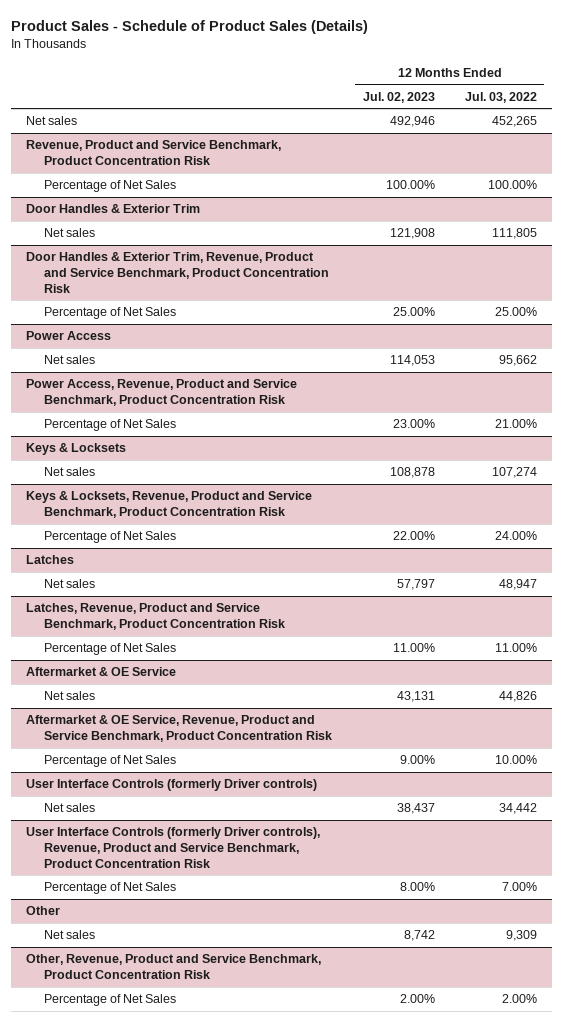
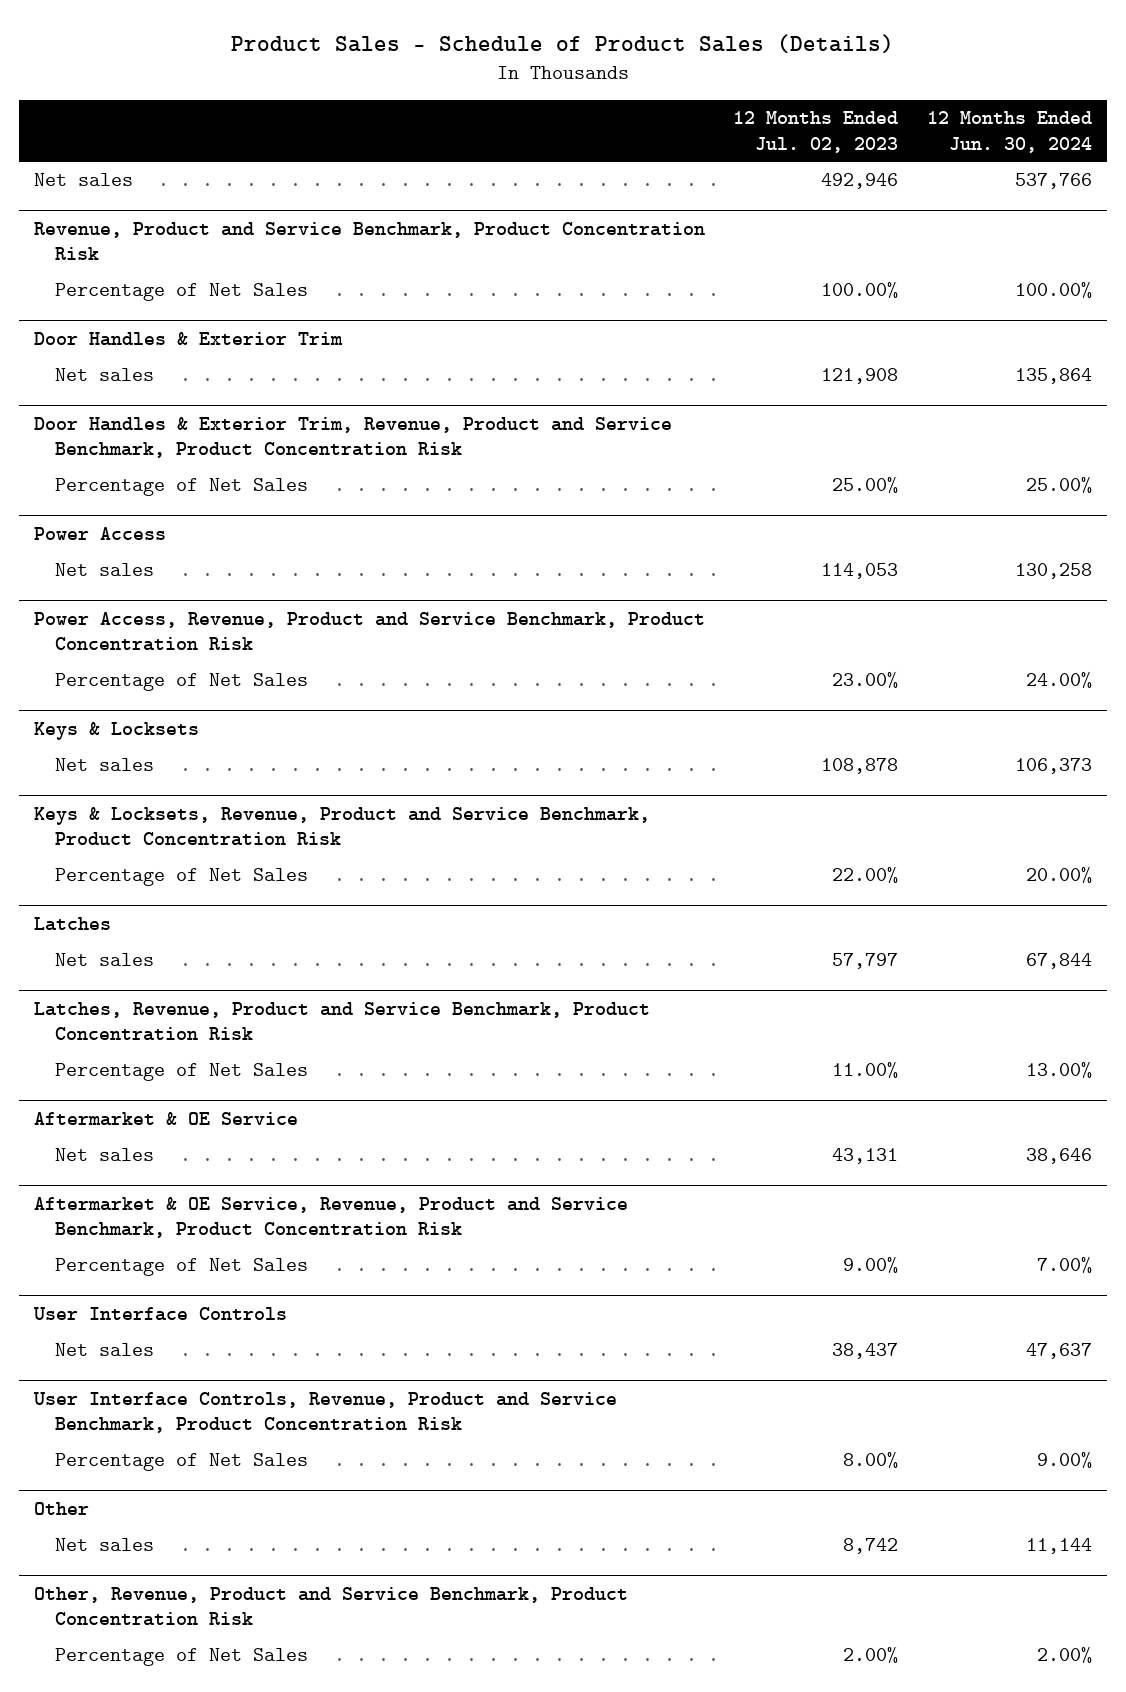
- | 12 Months Ended Jul. 02, 2023 | 12 Months Ended Jul. 03, 2022
+ | 12 Months Ended Jul. 02, 2023 | 12 Months Ended Jun. 30, 2024
- User Interface Controls (formerly Driver controls)
+ User Interface Controls
- User Interface Controls (formerly Driver controls), Revenue, Product and Service Benchmark, Product Concentration Risk
+ User Interface Controls, Revenue, Product and Service Benchmark, Product Concentration Risk

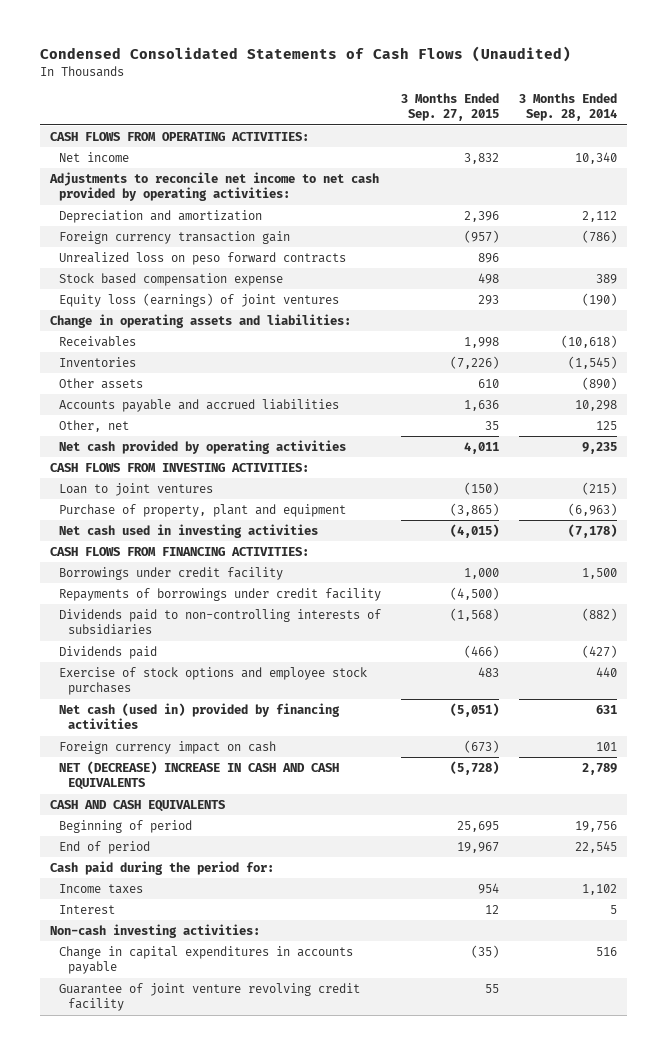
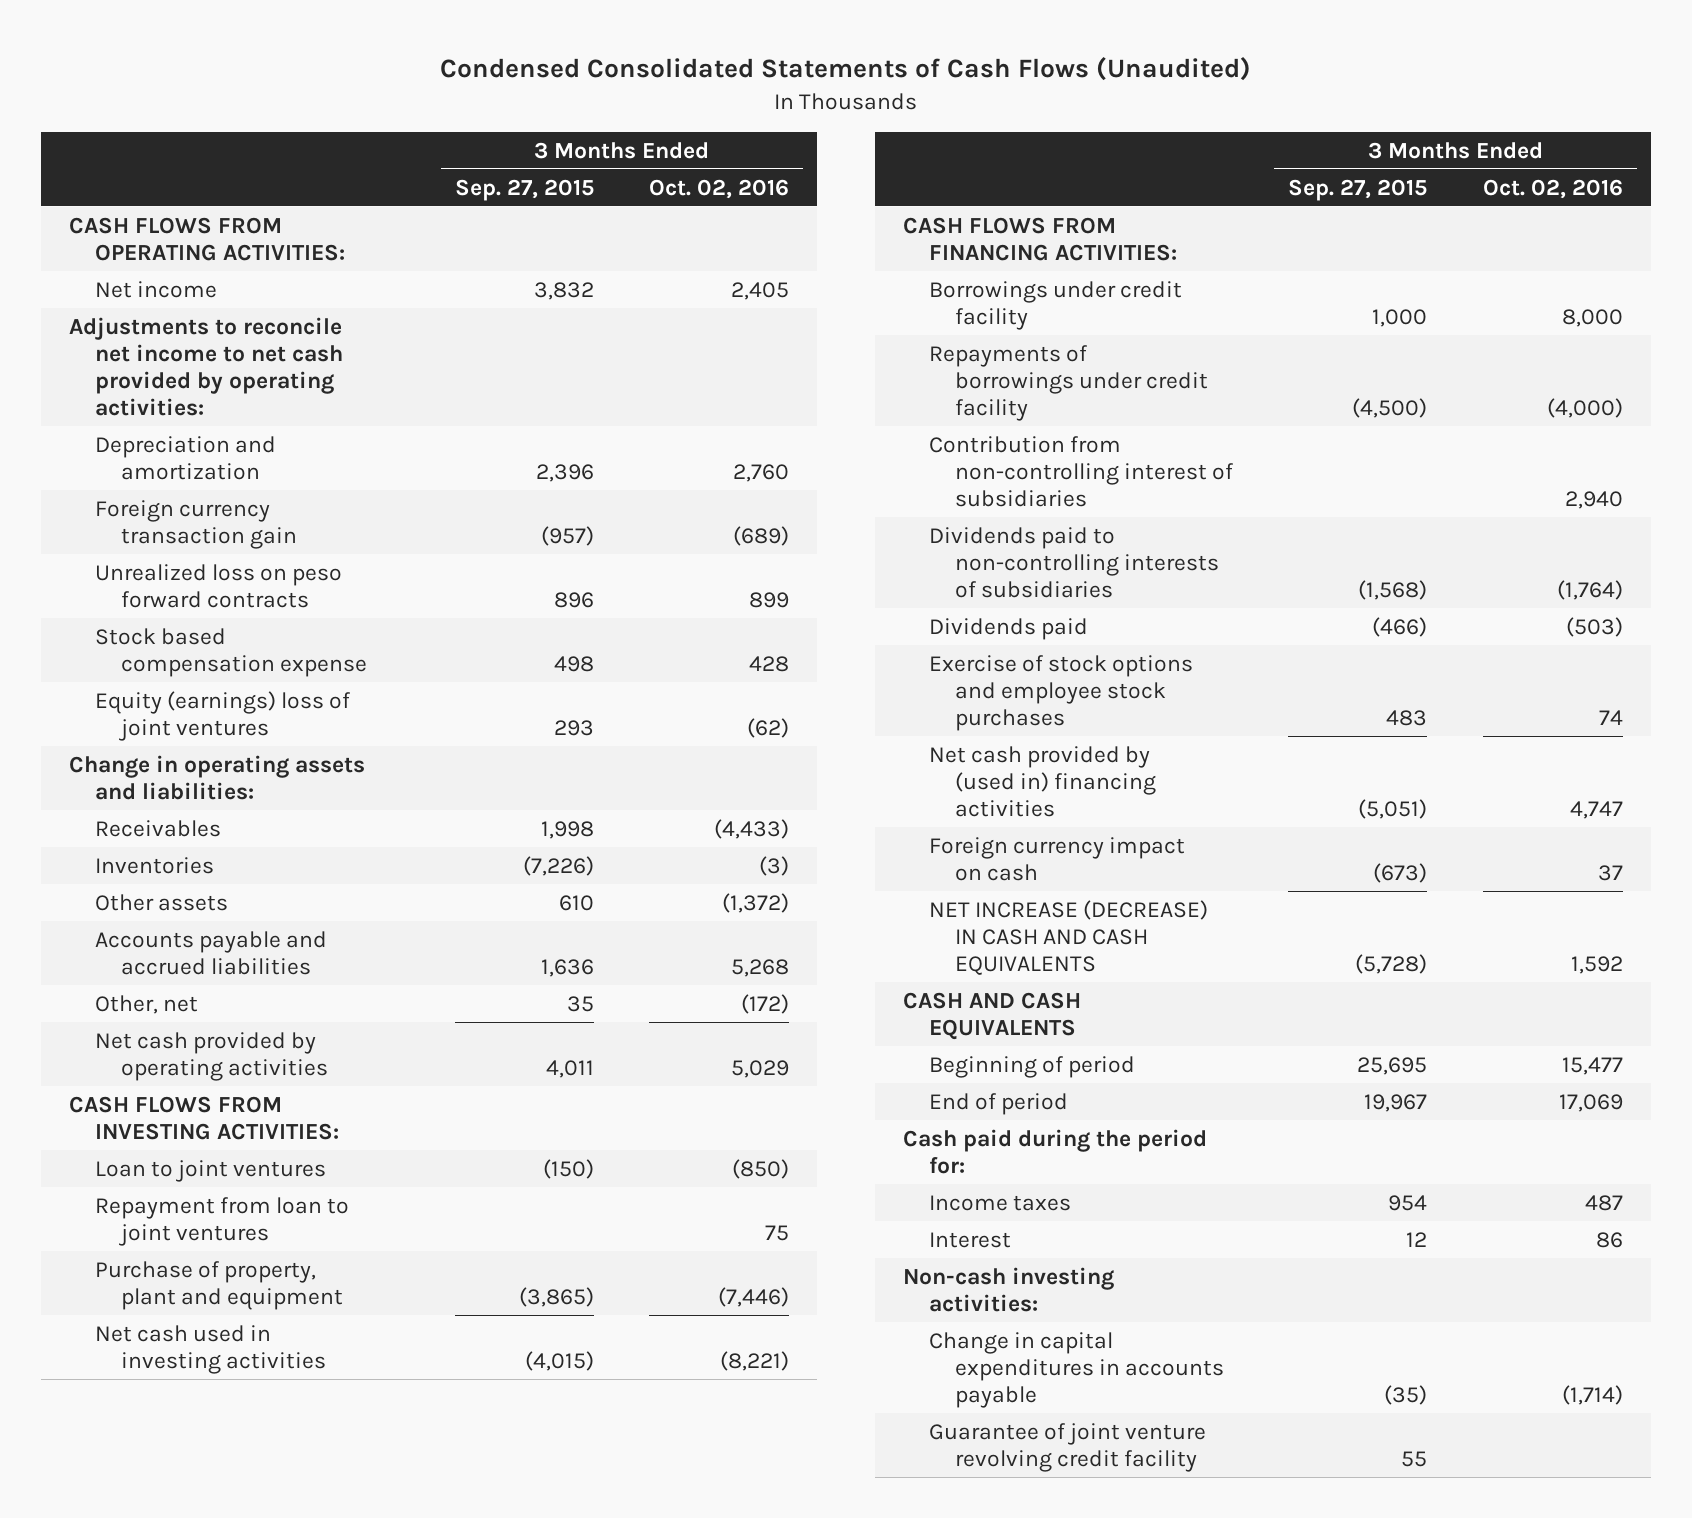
- | 3 Months Ended Sep. 27, 2015 | 3 Months Ended Sep. 28, 2014
+ | 3 Months Ended Sep. 27, 2015 | 3 Months Ended Oct. 02, 2016
- Equity loss (earnings) of joint ventures | 293 | (190)
+ Equity (earnings) loss of joint ventures | 293 | (62)
+ Repayment from loan to joint ventures | | 75
+ Contribution from non-controlling interest of subsidiaries | | 2,940
- Net cash (used in) provided by financing activities | (5,051) | 631
+ Net cash provided by (used in) financing activities | (5,051) | 4,747
- NET (DECREASE) INCREASE IN CASH AND CASH EQUIVALENTS | (5,728) | 2,789
+ NET INCREASE (DECREASE) IN CASH AND CASH EQUIVALENTS | (5,728) | 1,592

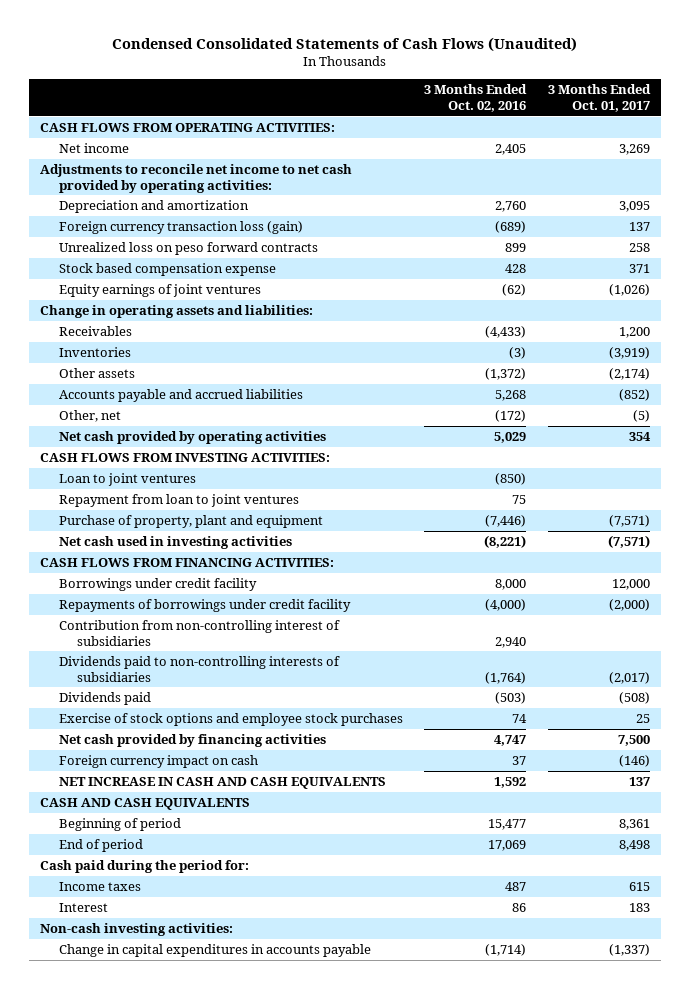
- | 3 Months Ended Sep. 27, 2015 | 3 Months Ended Oct. 02, 2016
+ | 3 Months Ended Oct. 02, 2016 | 3 Months Ended Oct. 01, 2017
- Foreign currency transaction gain | (957) | (689)
+ Foreign currency transaction loss (gain) | (689) | 137
- Equity (earnings) loss of joint ventures | 293 | (62)
+ Equity earnings of joint ventures | (62) | (1,026)
- Net cash provided by (used in) financing activities | (5,051) | 4,747
+ Net cash provided by financing activities | 4,747 | 7,500
- NET INCREASE (DECREASE) IN CASH AND CASH EQUIVALENTS | (5,728) | 1,592
+ NET INCREASE IN CASH AND CASH EQUIVALENTS | 1,592 | 137
- Guarantee of joint venture revolving credit facility | 55 |

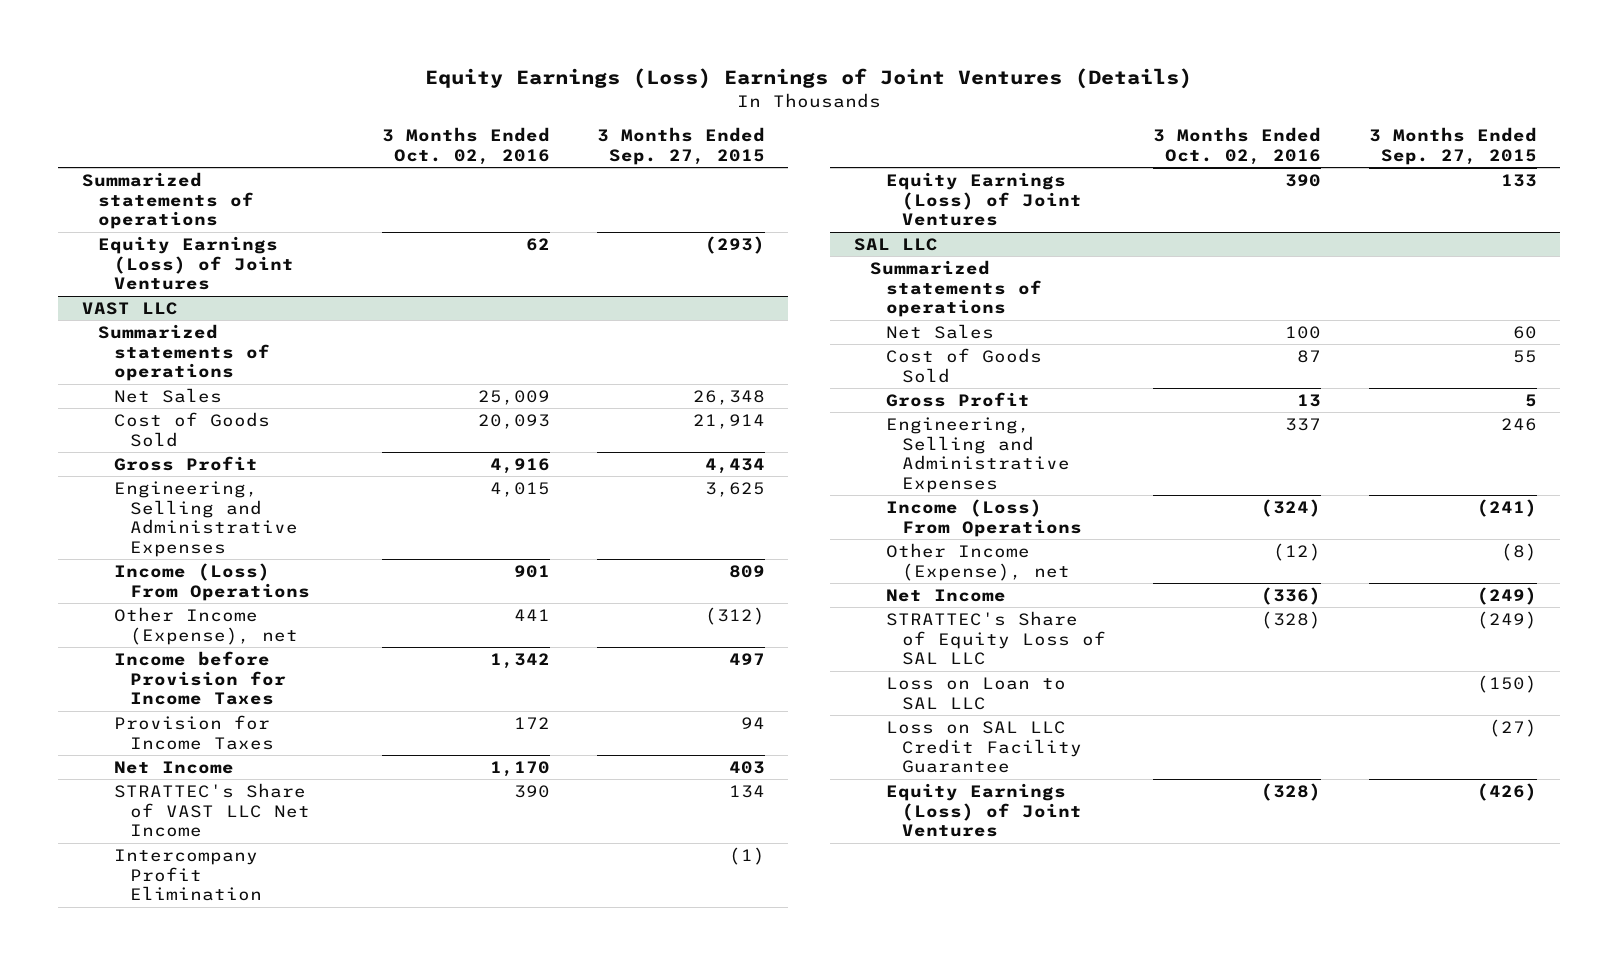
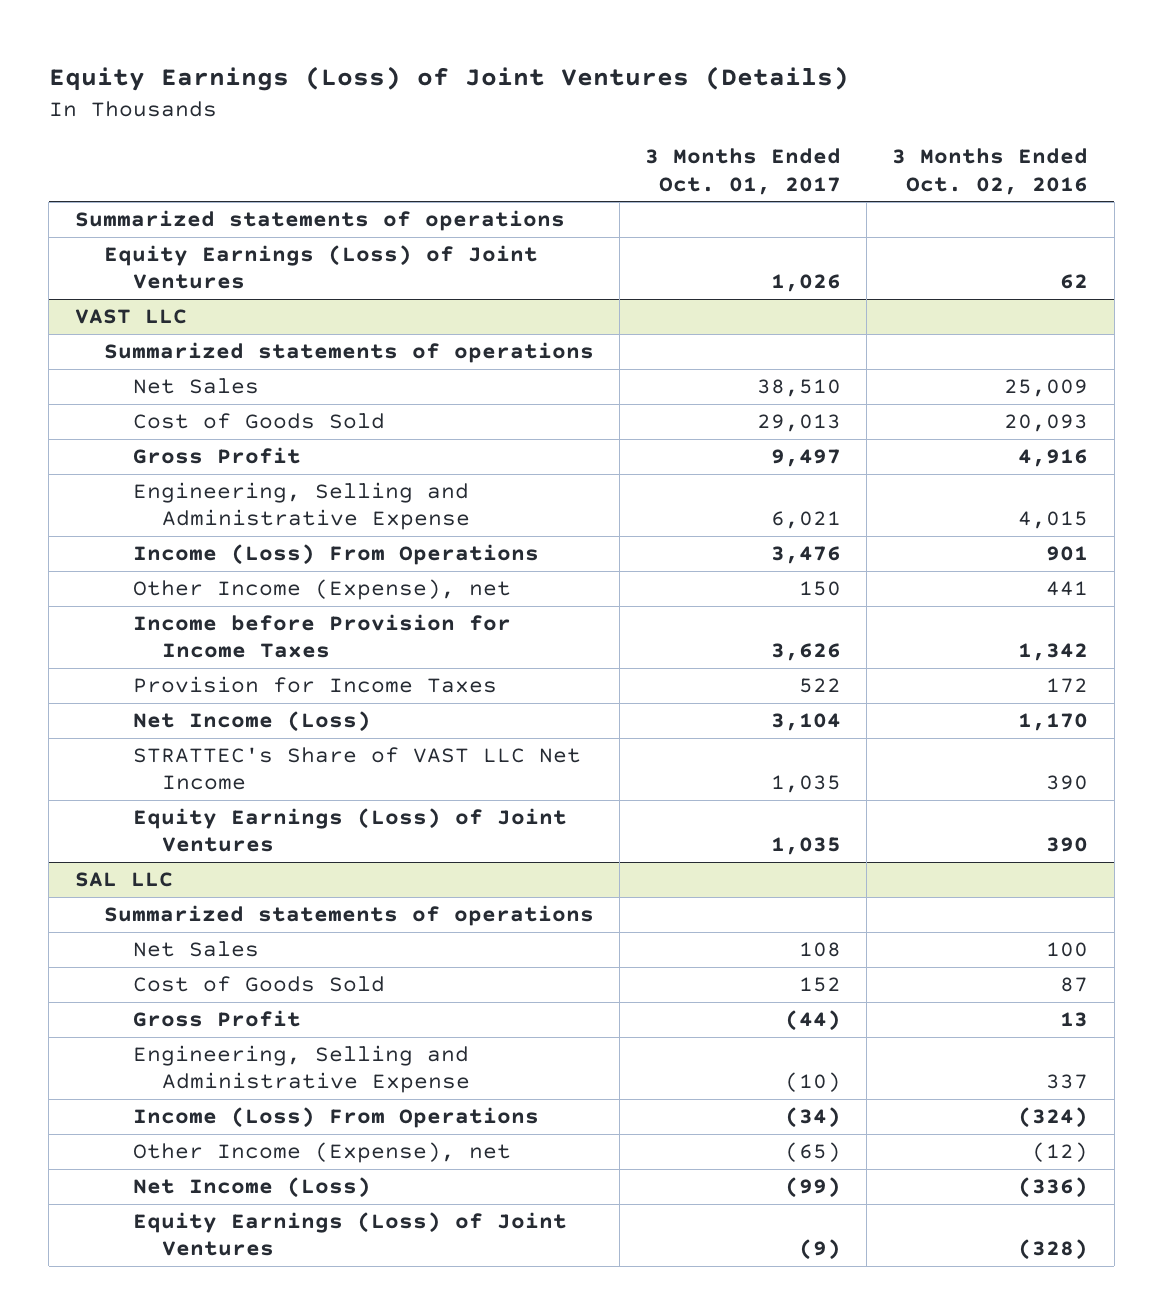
- Equity Earnings (Loss) Earnings of Joint Ventures (Details)
+ Equity Earnings (Loss) of Joint Ventures (Details)
- | 3 Months Ended Oct. 02, 2016 | 3 Months Ended Sep. 27, 2015
+ | 3 Months Ended Oct. 01, 2017 | 3 Months Ended Oct. 02, 2016
@ VAST LLC
- Engineering, Selling and Administrative Expenses | 4,015 | 3,625
+ Engineering, Selling and Administrative Expense | 6,021 | 4,015
- Net Income | 1,170 | 403
+ Net Income (Loss) | 3,104 | 1,170
- Intercompany Profit Elimination | | (1)
@ SAL LLC
- Engineering, Selling and Administrative Expenses | 337 | 246
+ Engineering, Selling and Administrative Expense | (10) | 337
- Net Income | (336) | (249)
- STRATTEC's Share of Equity Loss of SAL LLC | (328) | (249)
- Loss on Loan to SAL LLC | | (150)
- Loss on SAL LLC Credit Facility Guarantee | | (27)
+ Net Income (Loss) | (99) | (336)

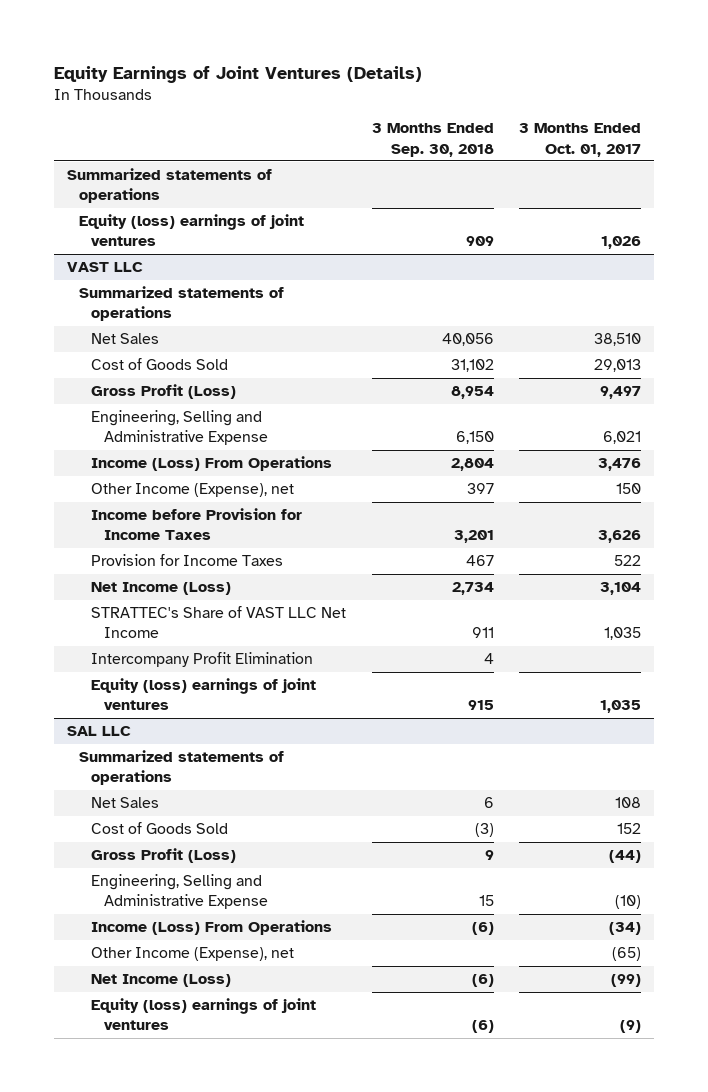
- Equity Earnings (Loss) of Joint Ventures (Details)
+ Equity Earnings of Joint Ventures (Details)
- | 3 Months Ended Oct. 01, 2017 | 3 Months Ended Oct. 02, 2016
+ | 3 Months Ended Sep. 30, 2018 | 3 Months Ended Oct. 01, 2017
- Equity Earnings (Loss) of Joint Ventures | 1,026 | 62
+ Equity (loss) earnings of joint ventures | 909 | 1,026
@ VAST LLC
- Gross Profit | 9,497 | 4,916
+ Gross Profit (Loss) | 8,954 | 9,497
- Equity Earnings (Loss) of Joint Ventures | 1,035 | 390
+ Intercompany Profit Elimination | 4 |
+ Equity (loss) earnings of joint ventures | 915 | 1,035
@ SAL LLC
- Gross Profit | (44) | 13
+ Gross Profit (Loss) | 9 | (44)
- Equity Earnings (Loss) of Joint Ventures | (9) | (328)
+ Equity (loss) earnings of joint ventures | (6) | (9)

